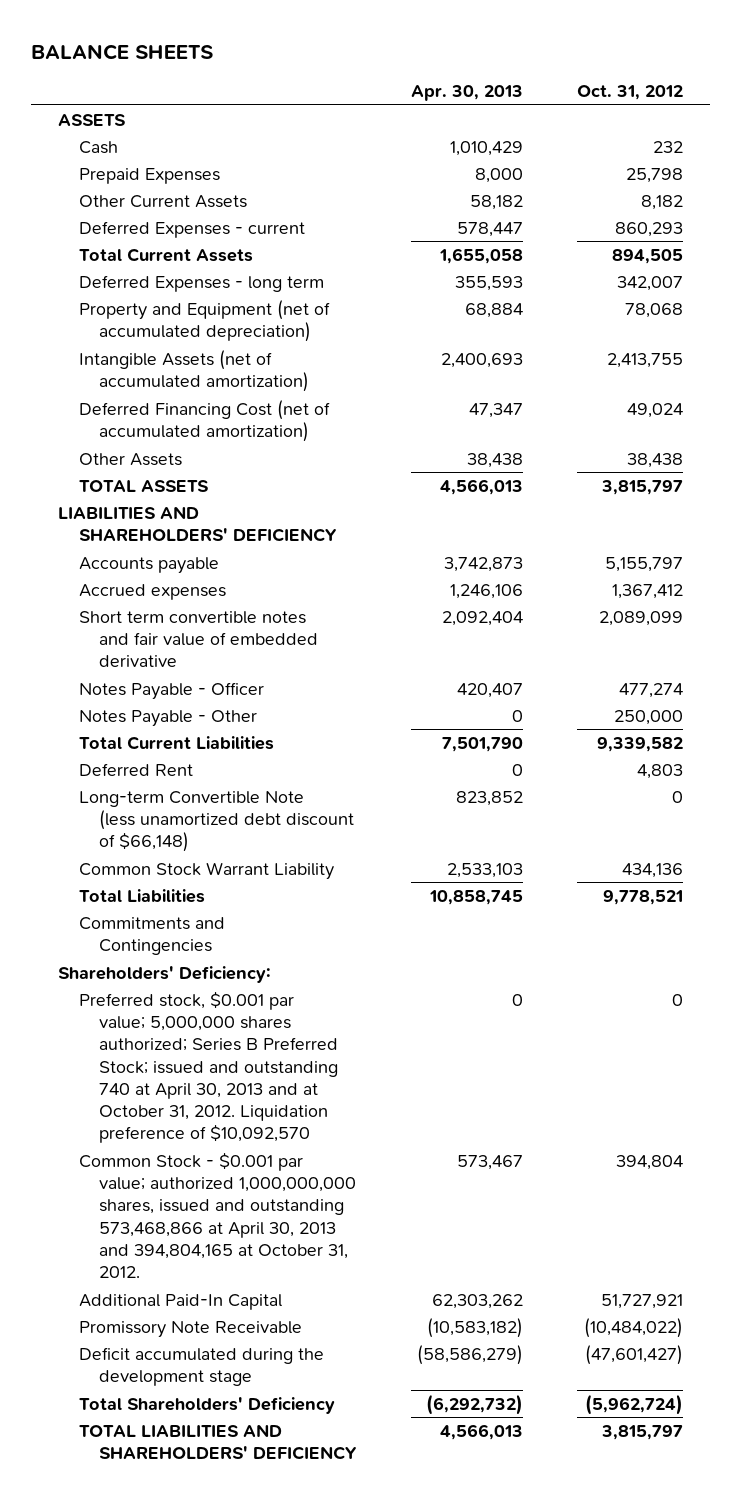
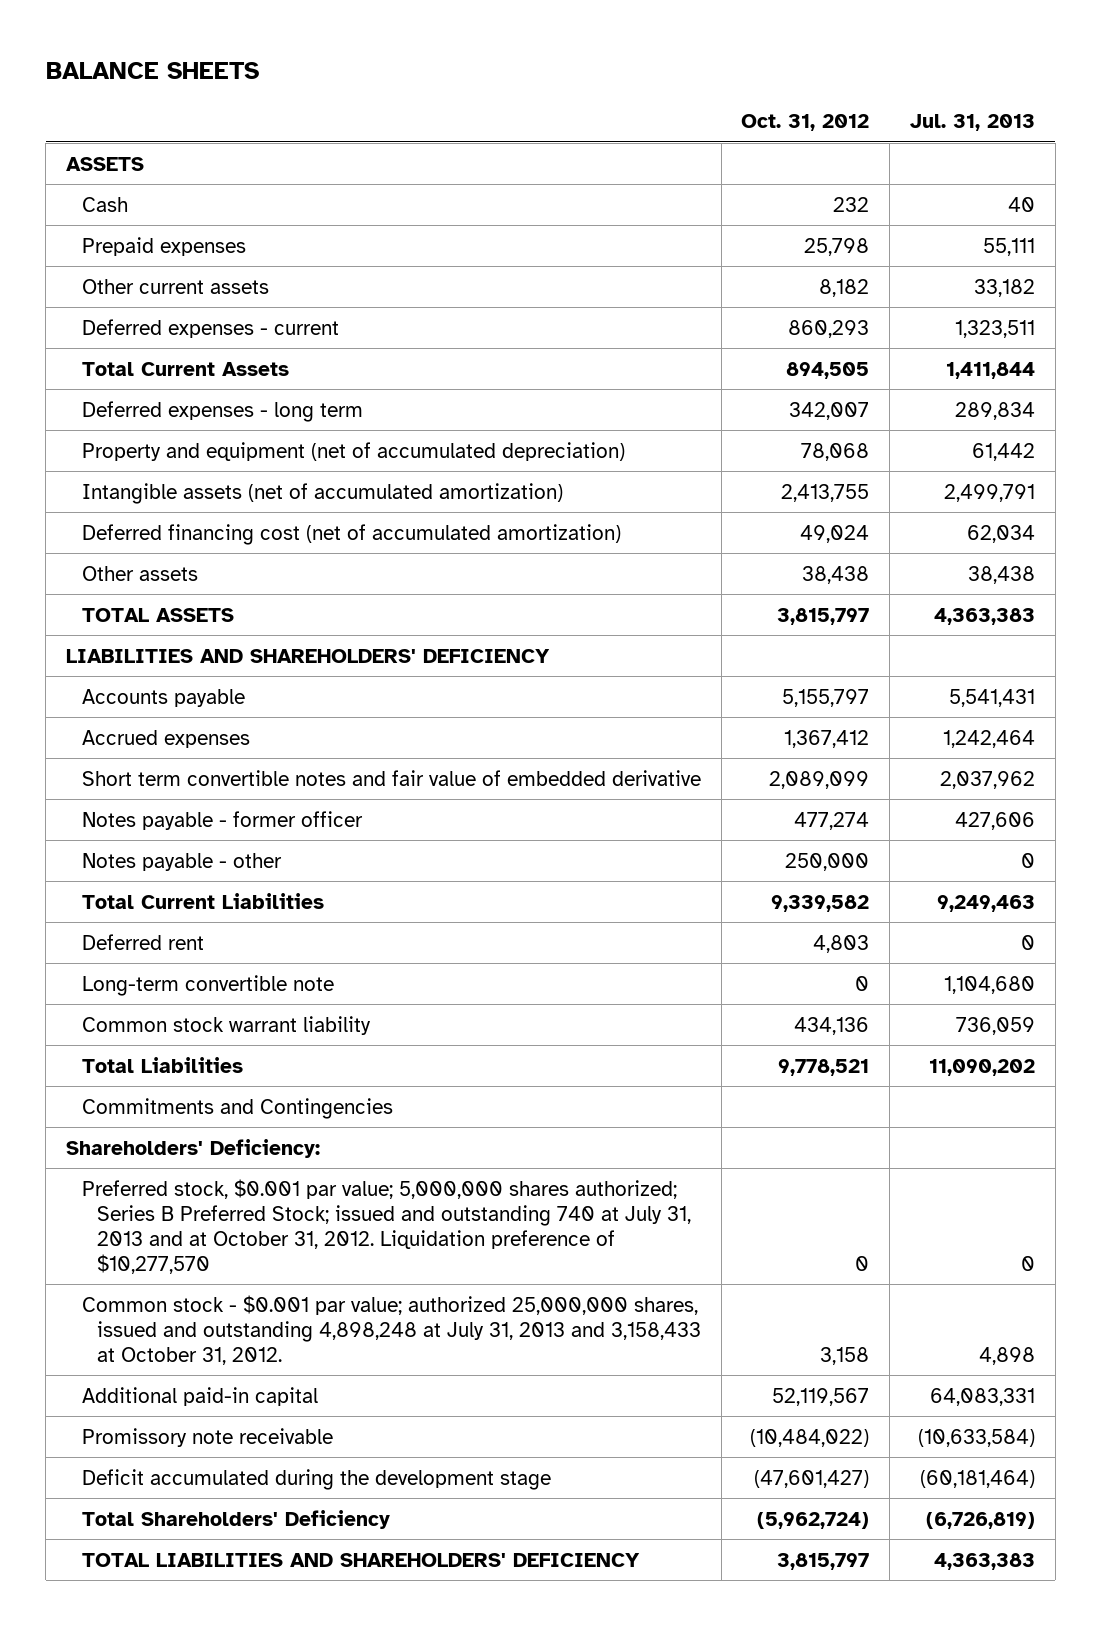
- | Apr. 30, 2013 | Oct. 31, 2012
+ | Oct. 31, 2012 | Jul. 31, 2013
- Prepaid Expenses | 8,000 | 25,798
- Other Current Assets | 58,182 | 8,182
- Deferred Expenses - current | 578,447 | 860,293
+ Prepaid expenses | 25,798 | 55,111
+ Other current assets | 8,182 | 33,182
+ Deferred expenses - current | 860,293 | 1,323,511
- Deferred Expenses - long term | 355,593 | 342,007
- Property and Equipment (net of accumulated depreciation) | 68,884 | 78,068
- Intangible Assets (net of accumulated amortization) | 2,400,693 | 2,413,755
- Deferred Financing Cost (net of accumulated amortization) | 47,347 | 49,024
- Other Assets | 38,438 | 38,438
+ Deferred expenses - long term | 342,007 | 289,834
+ Property and equipment (net of accumulated depreciation) | 78,068 | 61,442
+ Intangible assets (net of accumulated amortization) | 2,413,755 | 2,499,791
+ Deferred financing cost (net of accumulated amortization) | 49,024 | 62,034
+ Other assets | 38,438 | 38,438
- Notes Payable - Officer | 420,407 | 477,274
- Notes Payable - Other | 0 | 250,000
+ Notes payable - former officer | 477,274 | 427,606
+ Notes payable - other | 250,000 | 0
- Deferred Rent | 0 | 4,803
- Long-term Convertible Note (less unamortized debt discount of $66,148) | 823,852 | 0
- Common Stock Warrant Liability | 2,533,103 | 434,136
+ Deferred rent | 4,803 | 0
+ Long-term convertible note | 0 | 1,104,680
+ Common stock warrant liability | 434,136 | 736,059
- Preferred stock, $0.001 par value; 5,000,000 shares authorized; Series B Preferred Stock; issued and outstanding 740 at April 30, 2013 and at October 31, 2012. Liquidation preference of $10,092,570 | 0 | 0
- Common Stock - $0.001 par value; authorized 1,000,000,000 shares, issued and outstanding 573,468,866 at April 30, 2013 and 394,804,165 at October 31, 2012. | 573,467 | 394,804
- Additional Paid-In Capital | 62,303,262 | 51,727,921
- Promissory Note Receivable | (10,583,182) | (10,484,022)
+ Preferred stock, $0.001 par value; 5,000,000 shares authorized; Series B Preferred Stock; issued and outstanding 740 at July 31, 2013 and at October 31, 2012. Liquidation preference of $10,277,570 | 0 | 0
+ Common stock - $0.001 par value; authorized 25,000,000 shares, issued and outstanding 4,898,248 at July 31, 2013 and 3,158,433 at October 31, 2012. | 3,158 | 4,898
+ Additional paid-in capital | 52,119,567 | 64,083,331
+ Promissory note receivable | (10,484,022) | (10,633,584)

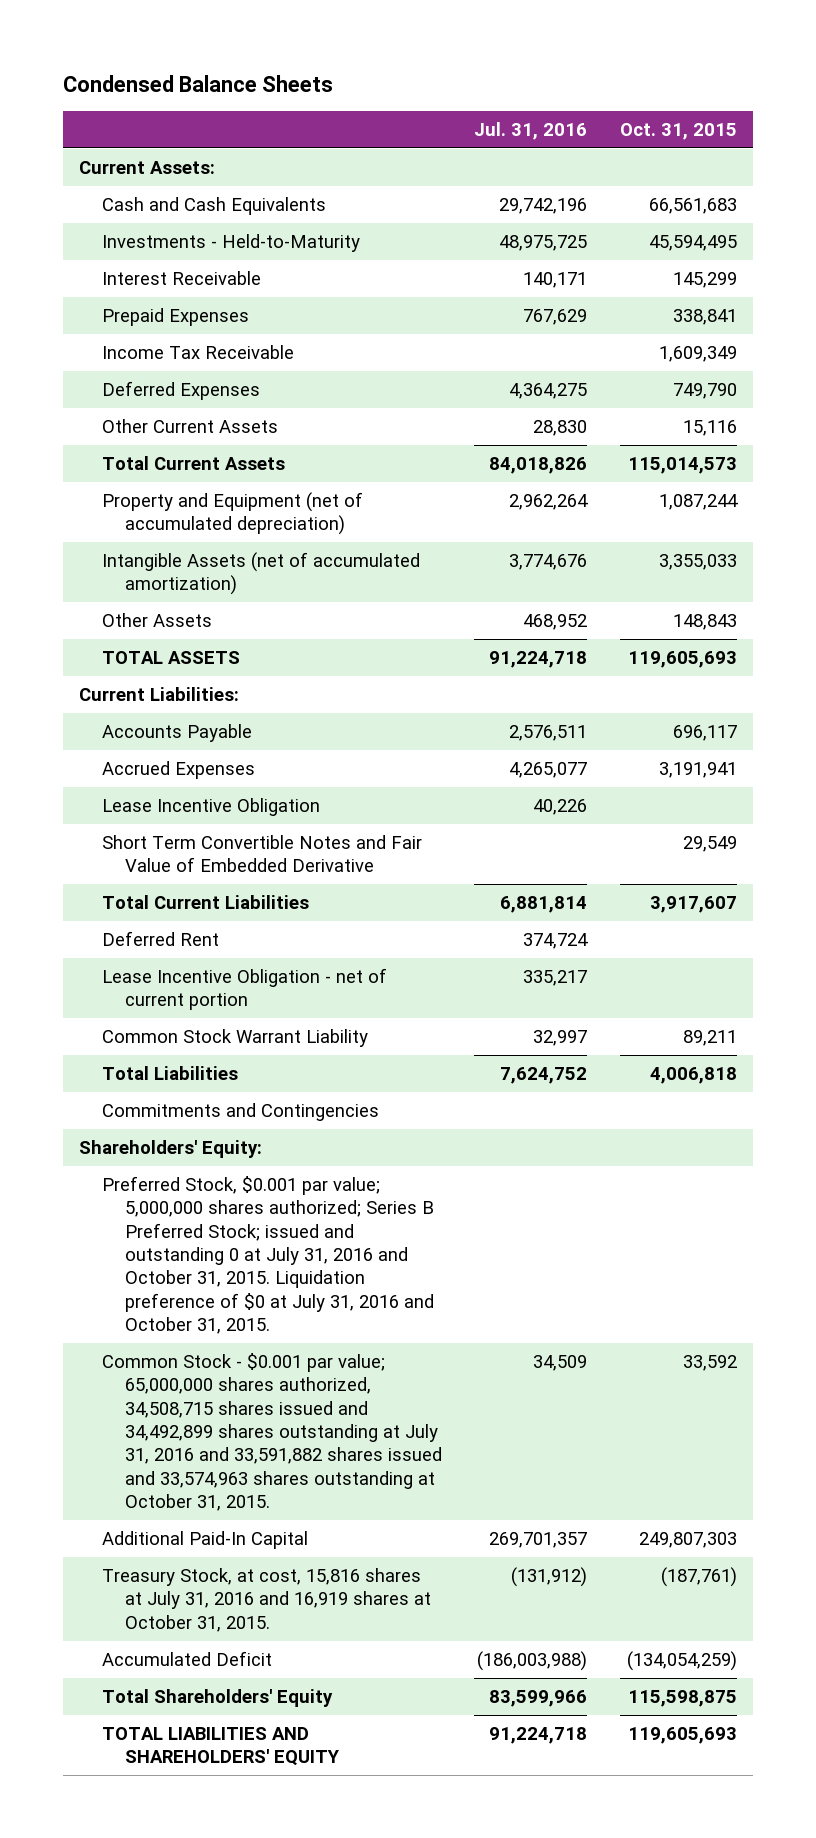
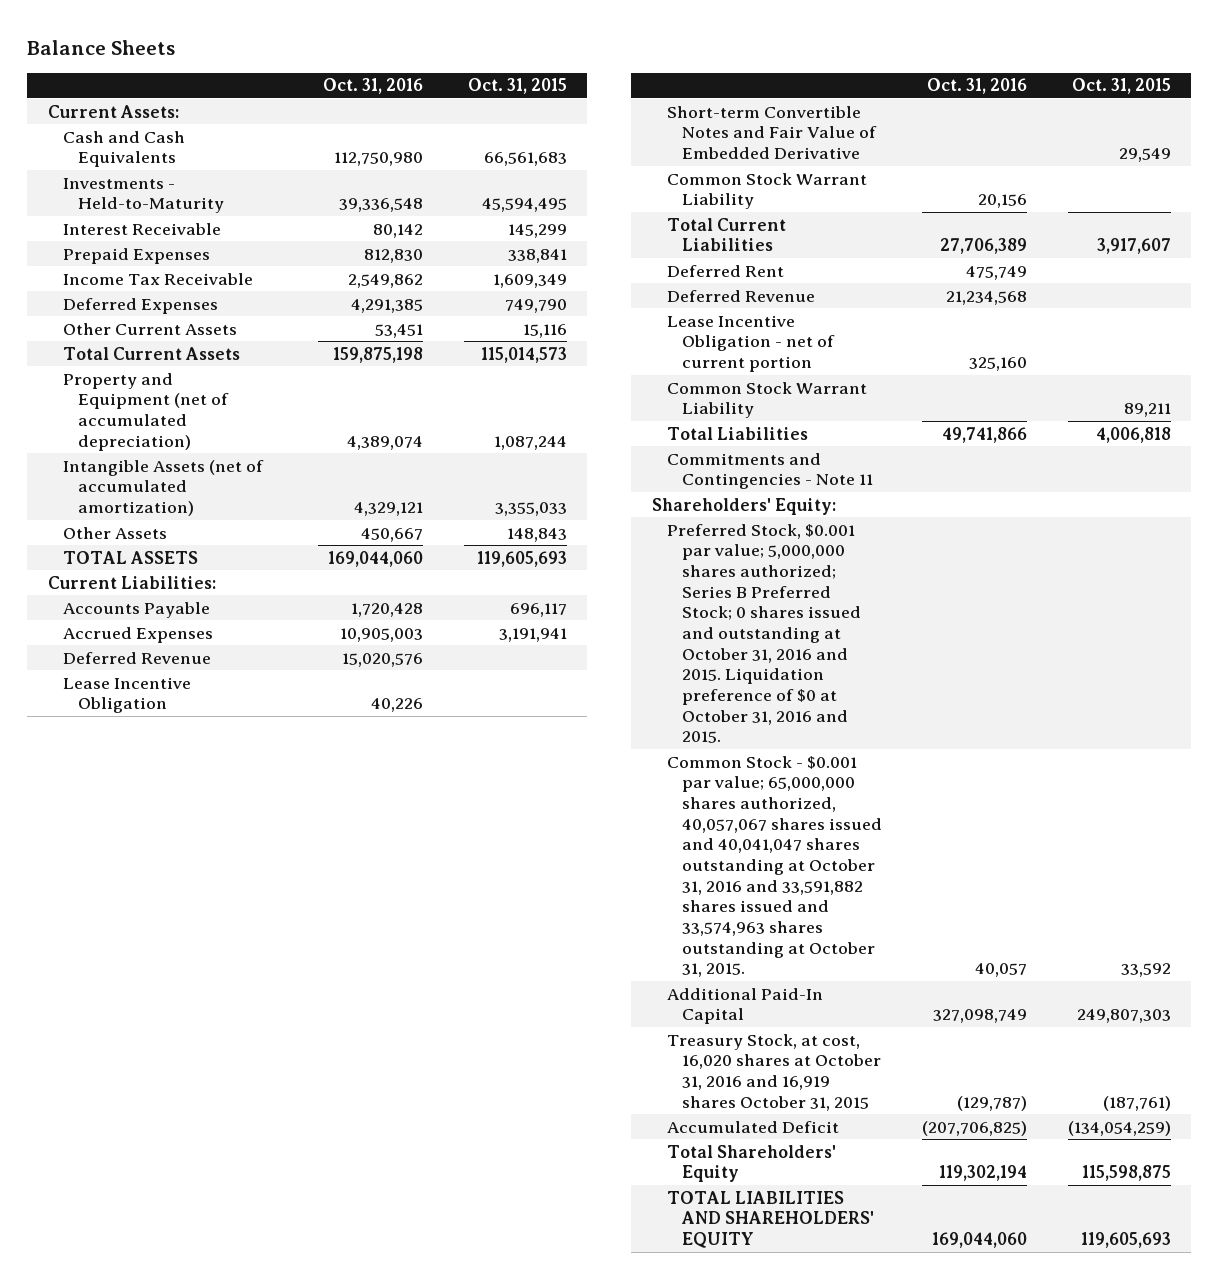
- Condensed Balance Sheets
+ Balance Sheets
- | Jul. 31, 2016 | Oct. 31, 2015
+ | Oct. 31, 2016 | Oct. 31, 2015
+ Deferred Revenue | 15,020,576 |
- Short Term Convertible Notes and Fair Value of Embedded Derivative | | 29,549
+ Short-term Convertible Notes and Fair Value of Embedded Derivative | | 29,549
+ Common Stock Warrant Liability | 20,156 |
+ Deferred Revenue | 21,234,568 |
- Commitments and Contingencies
+ Commitments and Contingencies - Note 11
- Preferred Stock, $0.001 par value; 5,000,000 shares authorized; Series B Preferred Stock; issued and outstanding 0 at July 31, 2016 and October 31, 2015. Liquidation preference of $0 at July 31, 2016 and October 31, 2015.
- Common Stock - $0.001 par value; 65,000,000 shares authorized, 34,508,715 shares issued and 34,492,899 shares outstanding at July 31, 2016 and 33,591,882 shares issued and 33,574,963 shares outstanding at October 31, 2015. | 34,509 | 33,592
+ Preferred Stock, $0.001 par value; 5,000,000 shares authorized; Series B Preferred Stock; 0 shares issued and outstanding at October 31, 2016 and 2015. Liquidation preference of $0 at October 31, 2016 and 2015.
+ Common Stock - $0.001 par value; 65,000,000 shares authorized, 40,057,067 shares issued and 40,041,047 shares outstanding at October 31, 2016 and 33,591,882 shares issued and 33,574,963 shares outstanding at October 31, 2015. | 40,057 | 33,592
- Treasury Stock, at cost, 15,816 shares at July 31, 2016 and 16,919 shares at October 31, 2015. | (131,912) | (187,761)
+ Treasury Stock, at cost, 16,020 shares at October 31, 2016 and 16,919 shares October 31, 2015 | (129,787) | (187,761)

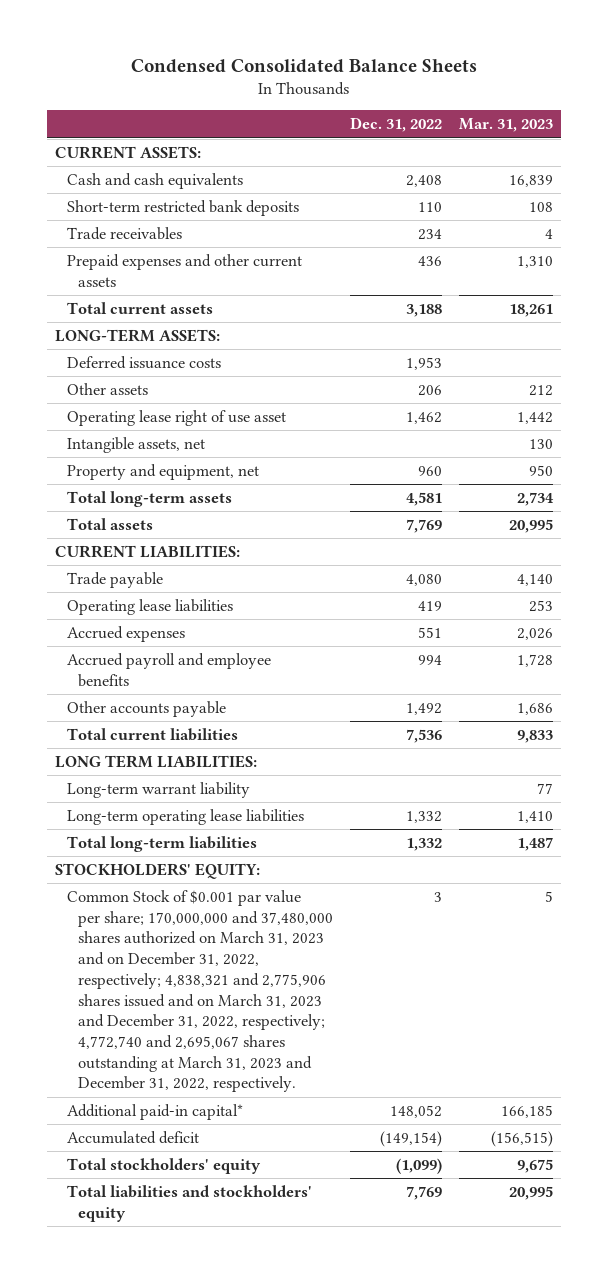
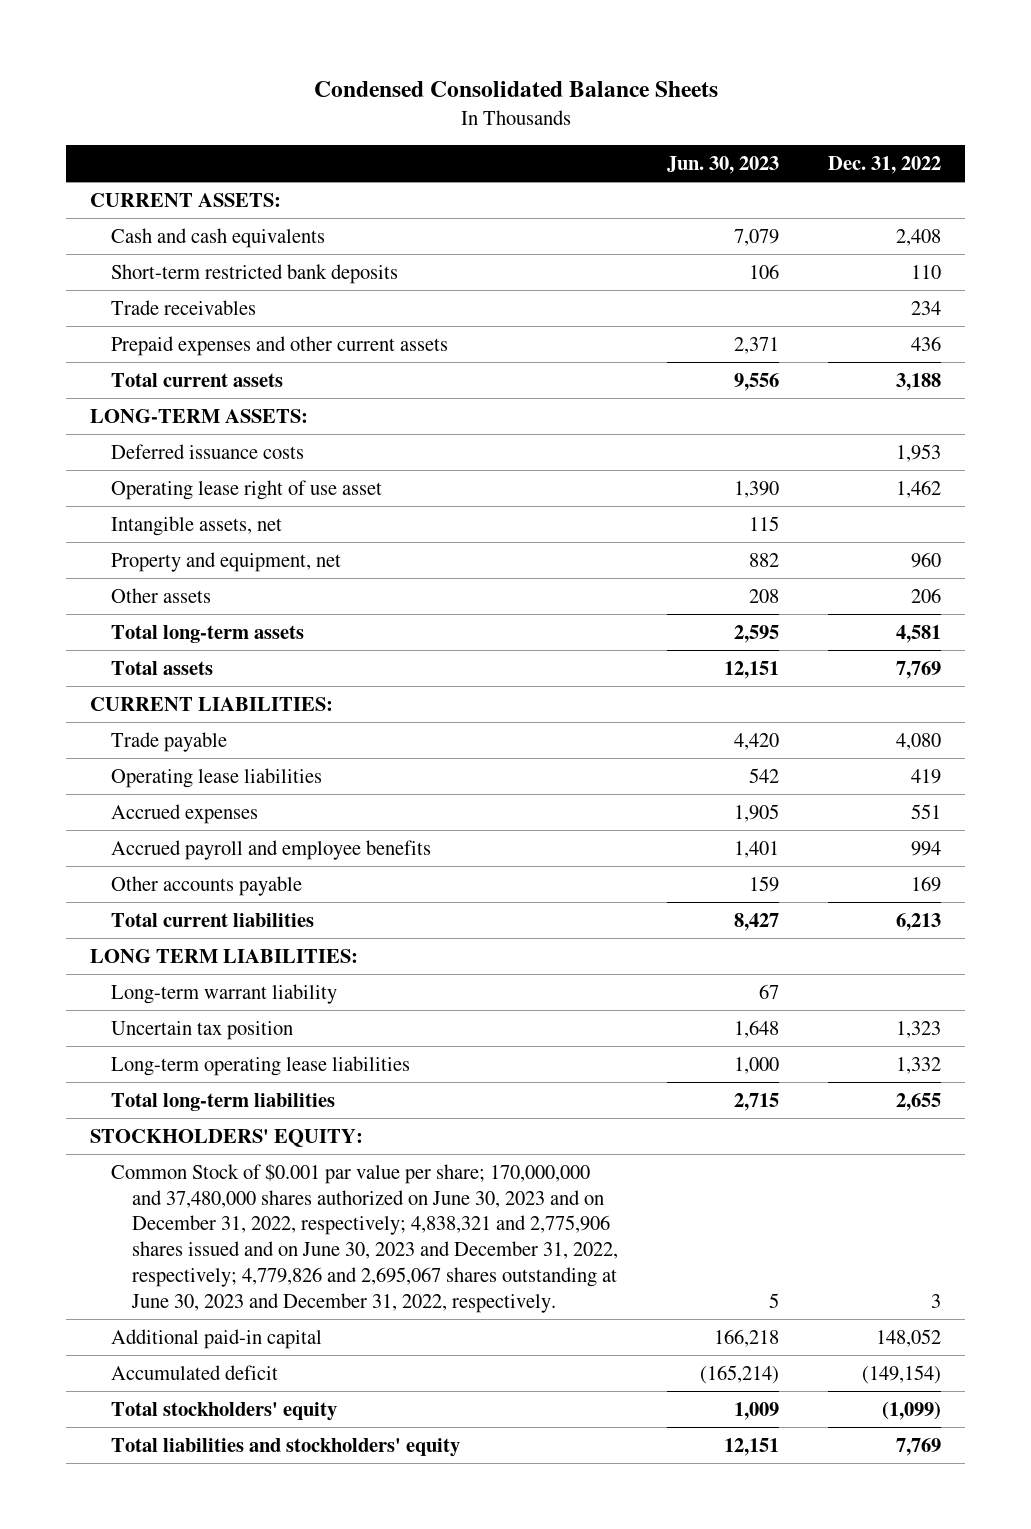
- | Dec. 31, 2022 | Mar. 31, 2023
+ | Jun. 30, 2023 | Dec. 31, 2022
moved down: Other assets | 208 | 206
- Other accounts payable | 1,492 | 1,686
- Total current liabilities | 7,536 | 9,833
+ Other accounts payable | 159 | 169
+ Total current liabilities | 8,427 | 6,213
+ Uncertain tax position | 1,648 | 1,323
- Total long-term liabilities | 1,332 | 1,487
+ Total long-term liabilities | 2,715 | 2,655
- Common Stock of $0.001 par value per share; 170,000,000 and 37,480,000 shares authorized on March 31, 2023 and on December 31, 2022, respectively; 4,838,321 and 2,775,906 shares issued and on March 31, 2023 and December 31, 2022, respectively; 4,772,740 and 2,695,067 shares outstanding at March 31, 2023 and December 31, 2022, respectively. | 3 | 5
- Additional paid-in capital* | 148,052 | 166,185
+ Common Stock of $0.001 par value per share; 170,000,000 and 37,480,000 shares authorized on June 30, 2023 and on December 31, 2022, respectively; 4,838,321 and 2,775,906 shares issued and on June 30, 2023 and December 31, 2022, respectively; 4,779,826 and 2,695,067 shares outstanding at June 30, 2023 and December 31, 2022, respectively. | 5 | 3
+ Additional paid-in capital | 166,218 | 148,052

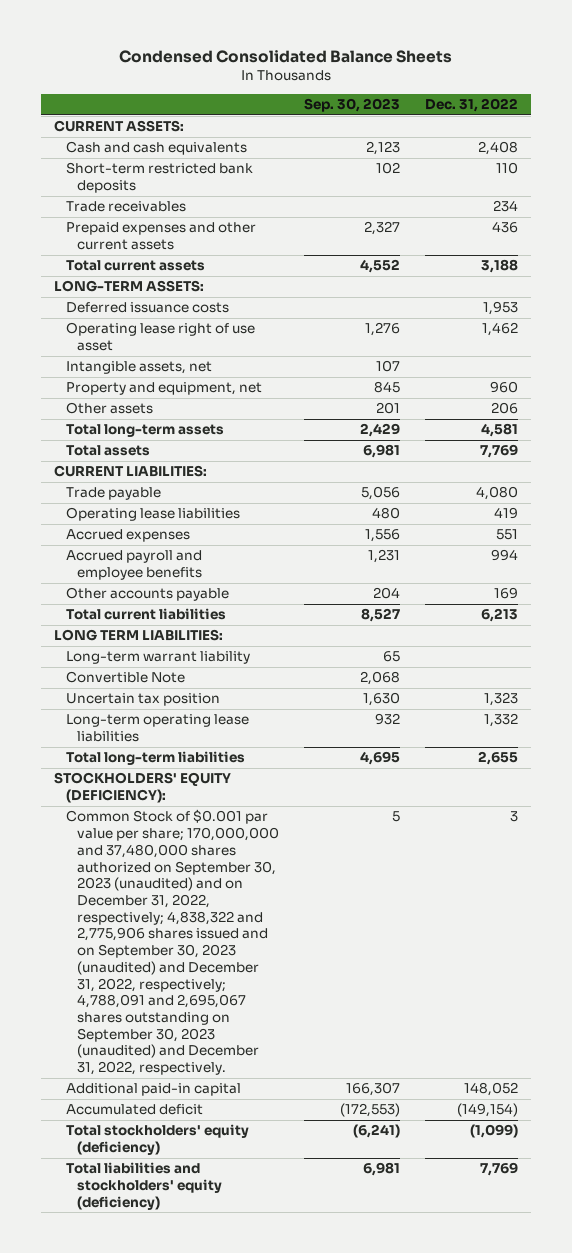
- | Jun. 30, 2023 | Dec. 31, 2022
+ | Sep. 30, 2023 | Dec. 31, 2022
+ Convertible Note | 2,068 |
- STOCKHOLDERS' EQUITY:
- Common Stock of $0.001 par value per share; 170,000,000 and 37,480,000 shares authorized on June 30, 2023 and on December 31, 2022, respectively; 4,838,321 and 2,775,906 shares issued and on June 30, 2023 and December 31, 2022, respectively; 4,779,826 and 2,695,067 shares outstanding at June 30, 2023 and December 31, 2022, respectively. | 5 | 3
+ STOCKHOLDERS' EQUITY (DEFICIENCY):
+ Common Stock of $0.001 par value per share; 170,000,000 and 37,480,000 shares authorized on September 30, 2023 (unaudited) and on December 31, 2022, respectively; 4,838,322 and 2,775,906 shares issued and on September 30, 2023 (unaudited) and December 31, 2022, respectively; 4,788,091 and 2,695,067 shares outstanding on September 30, 2023 (unaudited) and December 31, 2022, respectively. | 5 | 3
- Total stockholders' equity | 1,009 | (1,099)
- Total liabilities and stockholders' equity | 12,151 | 7,769
+ Total stockholders' equity (deficiency) | (6,241) | (1,099)
+ Total liabilities and stockholders' equity (deficiency) | 6,981 | 7,769

